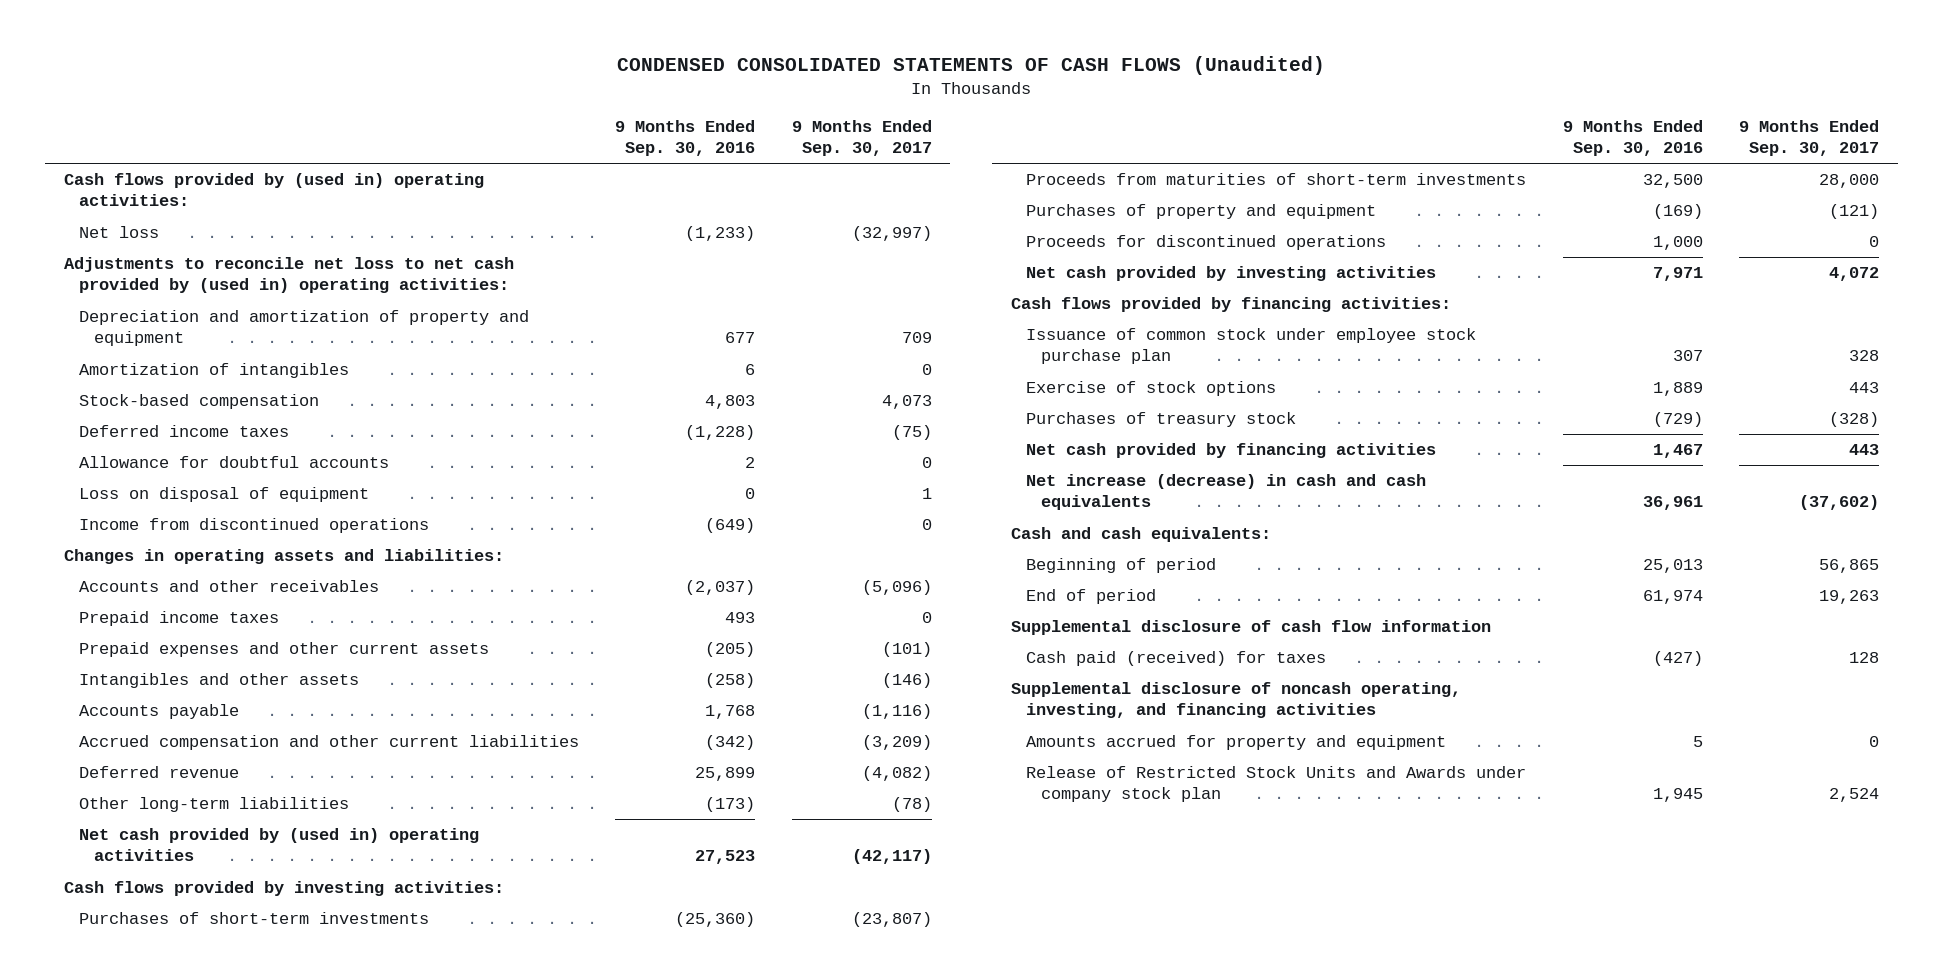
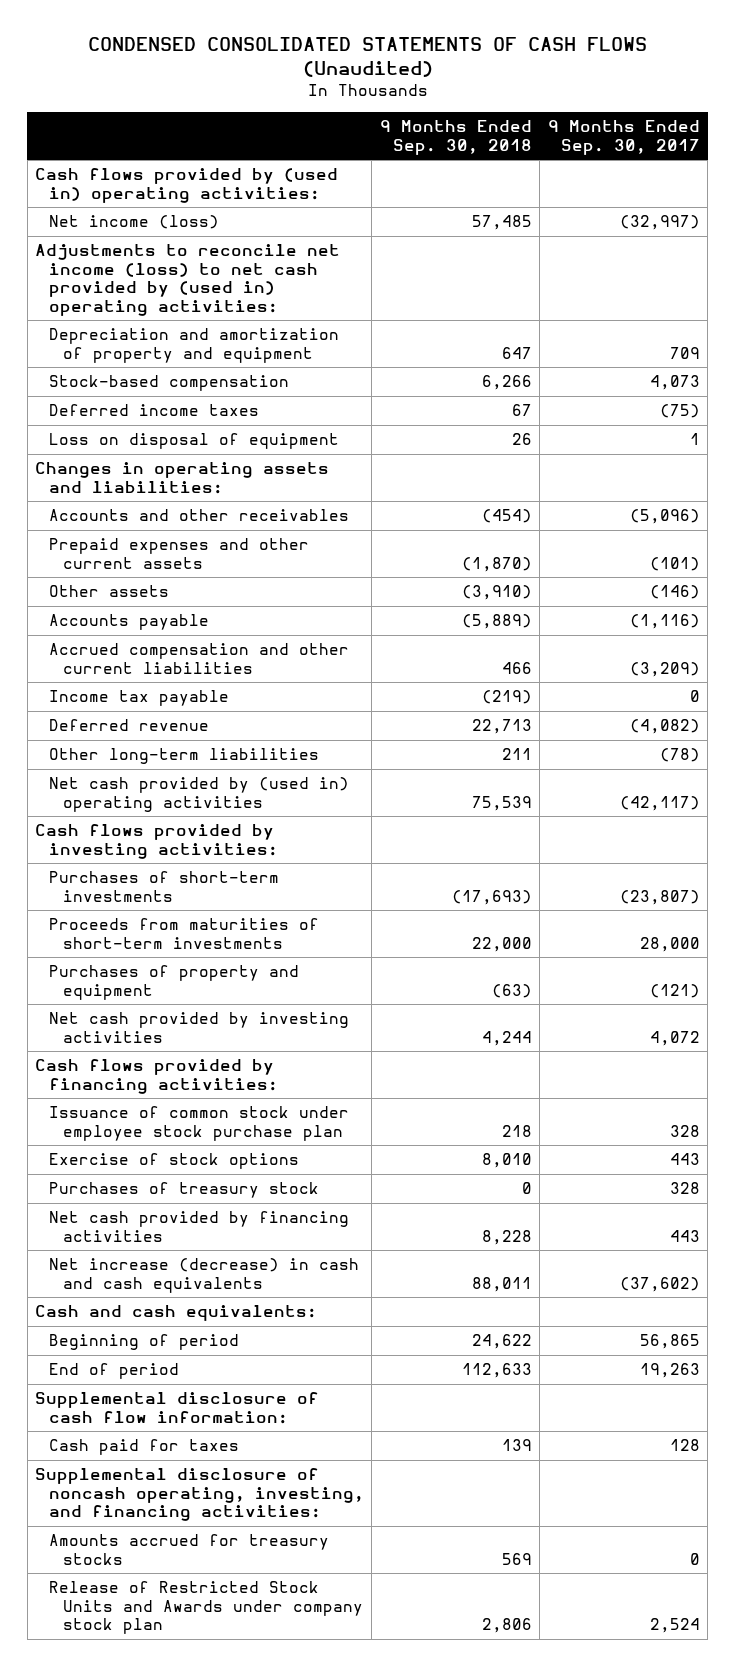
- | 9 Months Ended Sep. 30, 2016 | 9 Months Ended Sep. 30, 2017
+ | 9 Months Ended Sep. 30, 2018 | 9 Months Ended Sep. 30, 2017
- Net loss | (1,233) | (32,997)
- Adjustments to reconcile net loss to net cash provided by (used in) operating activities:
+ Net income (loss) | 57,485 | (32,997)
+ Adjustments to reconcile net income (loss) to net cash provided by (used in) operating activities:
- Amortization of intangibles | 6 | 0
- Allowance for doubtful accounts | 2 | 0
- Income from discontinued operations | (649) | 0
- Prepaid income taxes | 493 | 0
- Intangibles and other assets | (258) | (146)
+ Other assets | (3,910) | (146)
+ Income tax payable | (219) | 0
- Proceeds for discontinued operations | 1,000 | 0
- Purchases of treasury stock | (729) | (328)
+ Purchases of treasury stock | 0 | 328
- Supplemental disclosure of cash flow information
- Cash paid (received) for taxes | (427) | 128
- Supplemental disclosure of noncash operating, investing, and financing activities
- Amounts accrued for property and equipment | 5 | 0
+ Supplemental disclosure of cash flow information:
+ Cash paid for taxes | 139 | 128
+ Supplemental disclosure of noncash operating, investing, and financing activities:
+ Amounts accrued for treasury stocks | 569 | 0

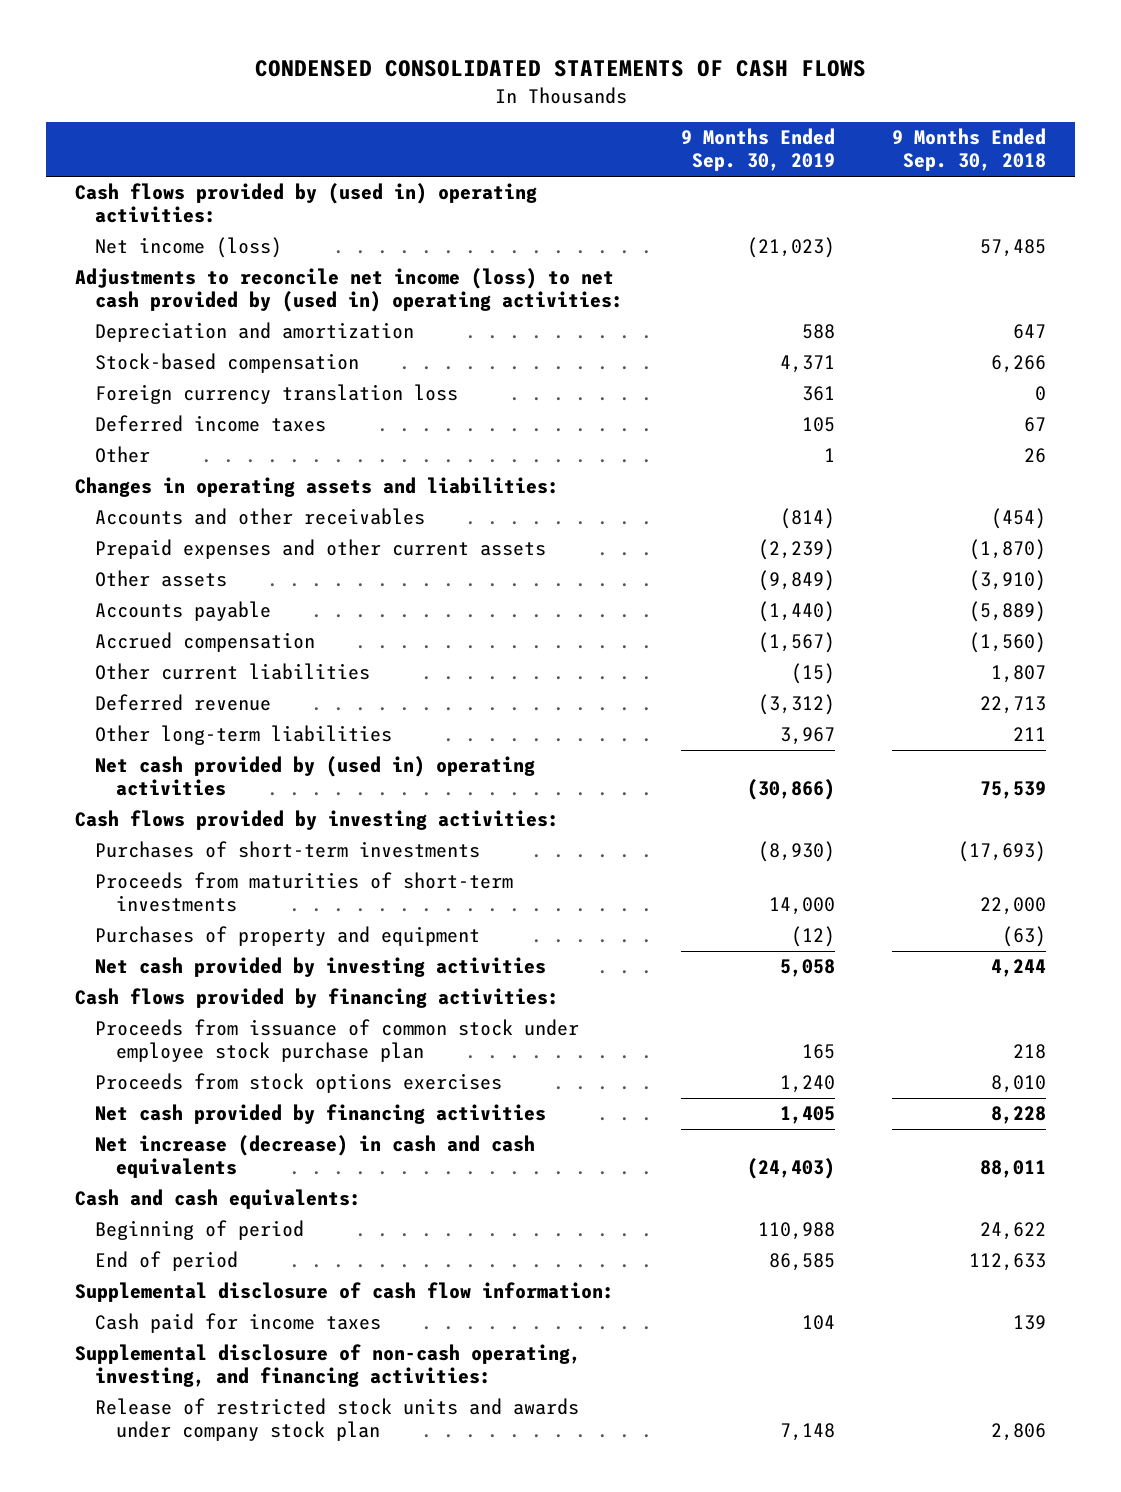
- CONDENSED CONSOLIDATED STATEMENTS OF CASH FLOWS (Unaudited)
+ CONDENSED CONSOLIDATED STATEMENTS OF CASH FLOWS
- | 9 Months Ended Sep. 30, 2018 | 9 Months Ended Sep. 30, 2017
+ | 9 Months Ended Sep. 30, 2019 | 9 Months Ended Sep. 30, 2018
- Depreciation and amortization of property and equipment | 647 | 709
+ Depreciation and amortization | 588 | 647
+ Foreign currency translation loss | 361 | 0
- Loss on disposal of equipment | 26 | 1
+ Other | 1 | 26
- Accrued compensation and other current liabilities | 466 | (3,209)
- Income tax payable | (219) | 0
+ Accrued compensation | (1,567) | (1,560)
+ Other current liabilities | (15) | 1,807
- Issuance of common stock under employee stock purchase plan | 218 | 328
- Exercise of stock options | 8,010 | 443
- Purchases of treasury stock | 0 | 328
+ Proceeds from issuance of common stock under employee stock purchase plan | 165 | 218
+ Proceeds from stock options exercises | 1,240 | 8,010
- Cash paid for taxes | 139 | 128
- Supplemental disclosure of noncash operating, investing, and financing activities:
- Amounts accrued for treasury stocks | 569 | 0
- Release of Restricted Stock Units and Awards under company stock plan | 2,806 | 2,524
+ Cash paid for income taxes | 104 | 139
+ Supplemental disclosure of non-cash operating, investing, and financing activities:
+ Release of restricted stock units and awards under company stock plan | 7,148 | 2,806

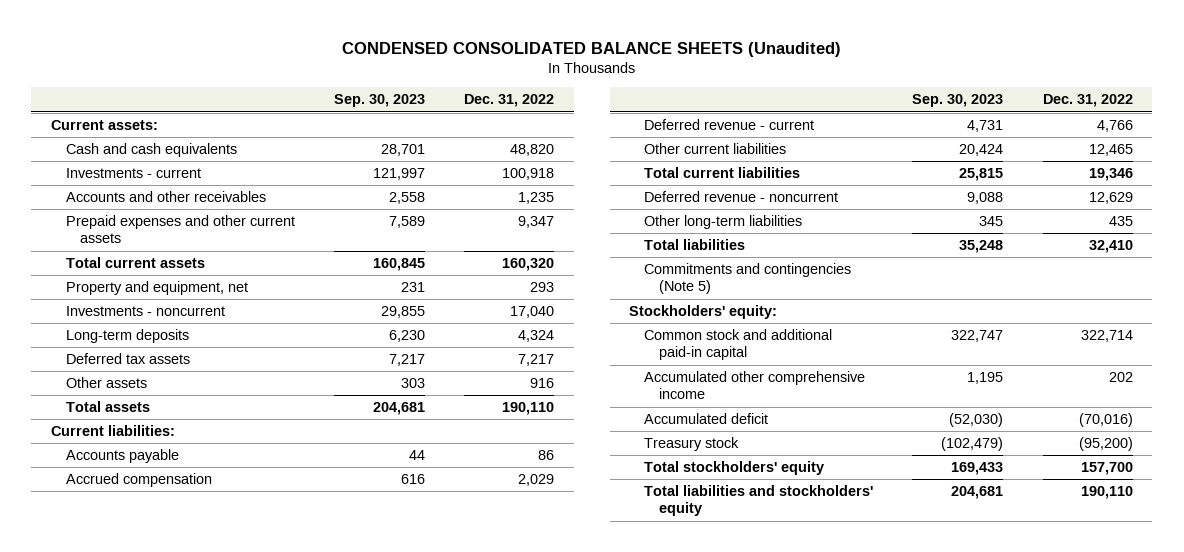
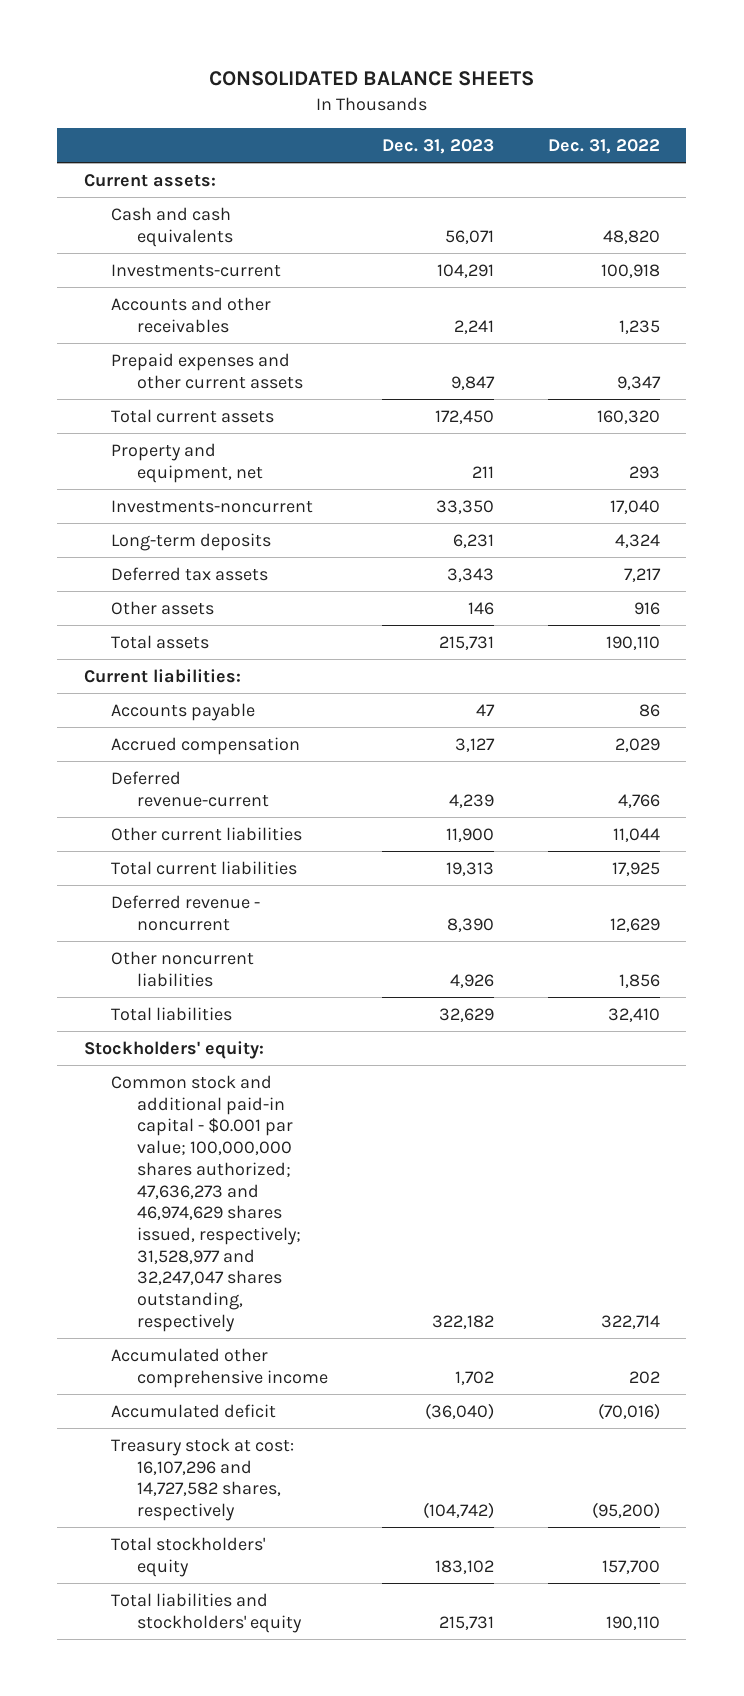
- CONDENSED CONSOLIDATED BALANCE SHEETS (Unaudited)
+ CONSOLIDATED BALANCE SHEETS
- | Sep. 30, 2023 | Dec. 31, 2022
+ | Dec. 31, 2023 | Dec. 31, 2022
- Investments - current | 121,997 | 100,918
+ Investments-current | 104,291 | 100,918
- Investments - noncurrent | 29,855 | 17,040
+ Investments-noncurrent | 33,350 | 17,040
- Deferred revenue - current | 4,731 | 4,766
- Other current liabilities | 20,424 | 12,465
- Total current liabilities | 25,815 | 19,346
+ Deferred revenue-current | 4,239 | 4,766
+ Other current liabilities | 11,900 | 11,044
+ Total current liabilities | 19,313 | 17,925
- Other long-term liabilities | 345 | 435
+ Other noncurrent liabilities | 4,926 | 1,856
- Commitments and contingencies (Note 5)
- Common stock and additional paid-in capital | 322,747 | 322,714
+ Common stock and additional paid-in capital - $0.001 par value; 100,000,000 shares authorized; 47,636,273 and 46,974,629 shares issued, respectively; 31,528,977 and 32,247,047 shares outstanding, respectively | 322,182 | 322,714
- Treasury stock | (102,479) | (95,200)
+ Treasury stock at cost: 16,107,296 and 14,727,582 shares, respectively | (104,742) | (95,200)

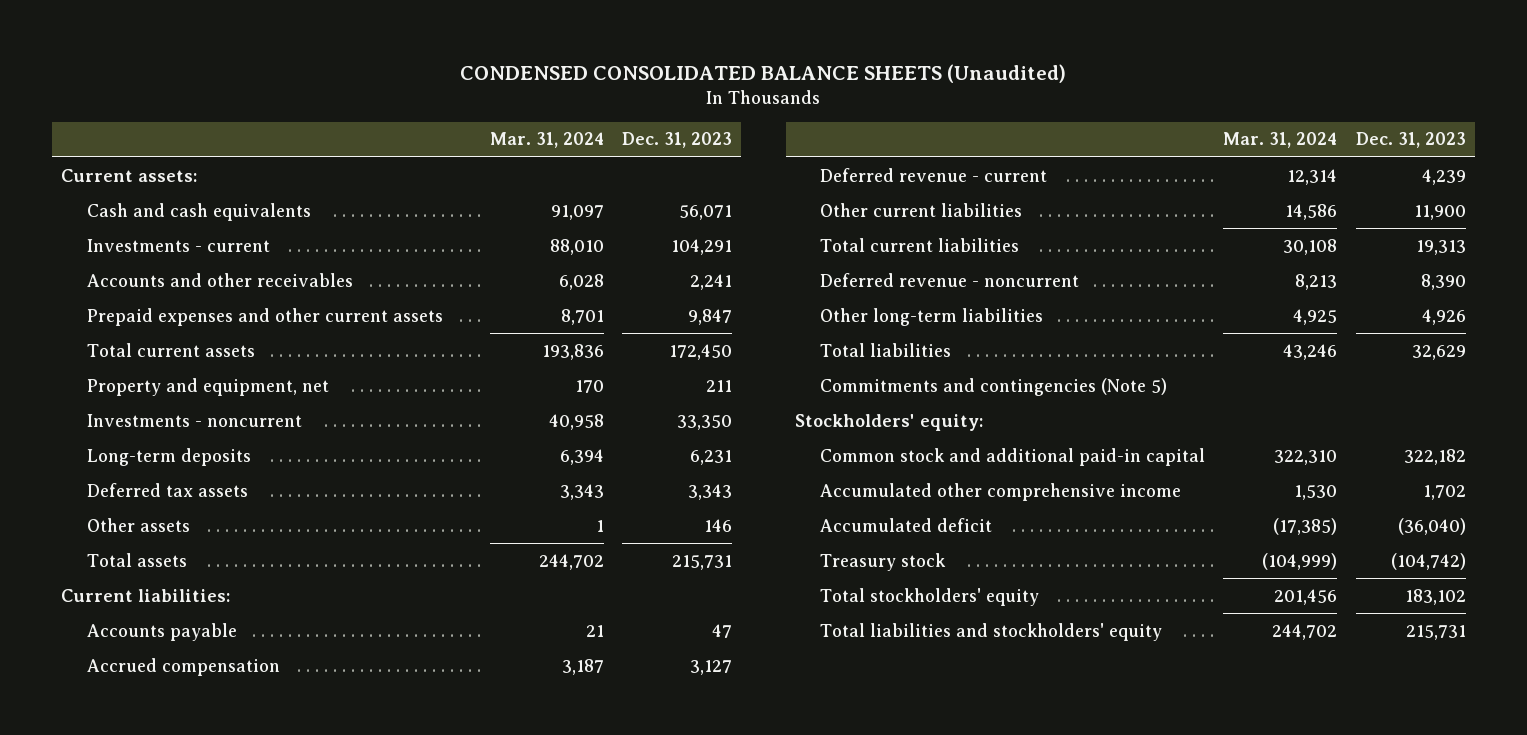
- CONSOLIDATED BALANCE SHEETS
+ CONDENSED CONSOLIDATED BALANCE SHEETS (Unaudited)
- | Dec. 31, 2023 | Dec. 31, 2022
+ | Mar. 31, 2024 | Dec. 31, 2023
- Investments-current | 104,291 | 100,918
+ Investments - current | 88,010 | 104,291
- Investments-noncurrent | 33,350 | 17,040
+ Investments - noncurrent | 40,958 | 33,350
- Deferred revenue-current | 4,239 | 4,766
+ Deferred revenue - current | 12,314 | 4,239
- Other noncurrent liabilities | 4,926 | 1,856
+ Other long-term liabilities | 4,925 | 4,926
+ Commitments and contingencies (Note 5)
- Common stock and additional paid-in capital - $0.001 par value; 100,000,000 shares authorized; 47,636,273 and 46,974,629 shares issued, respectively; 31,528,977 and 32,247,047 shares outstanding, respectively | 322,182 | 322,714
+ Common stock and additional paid-in capital | 322,310 | 322,182
- Treasury stock at cost: 16,107,296 and 14,727,582 shares, respectively | (104,742) | (95,200)
+ Treasury stock | (104,999) | (104,742)

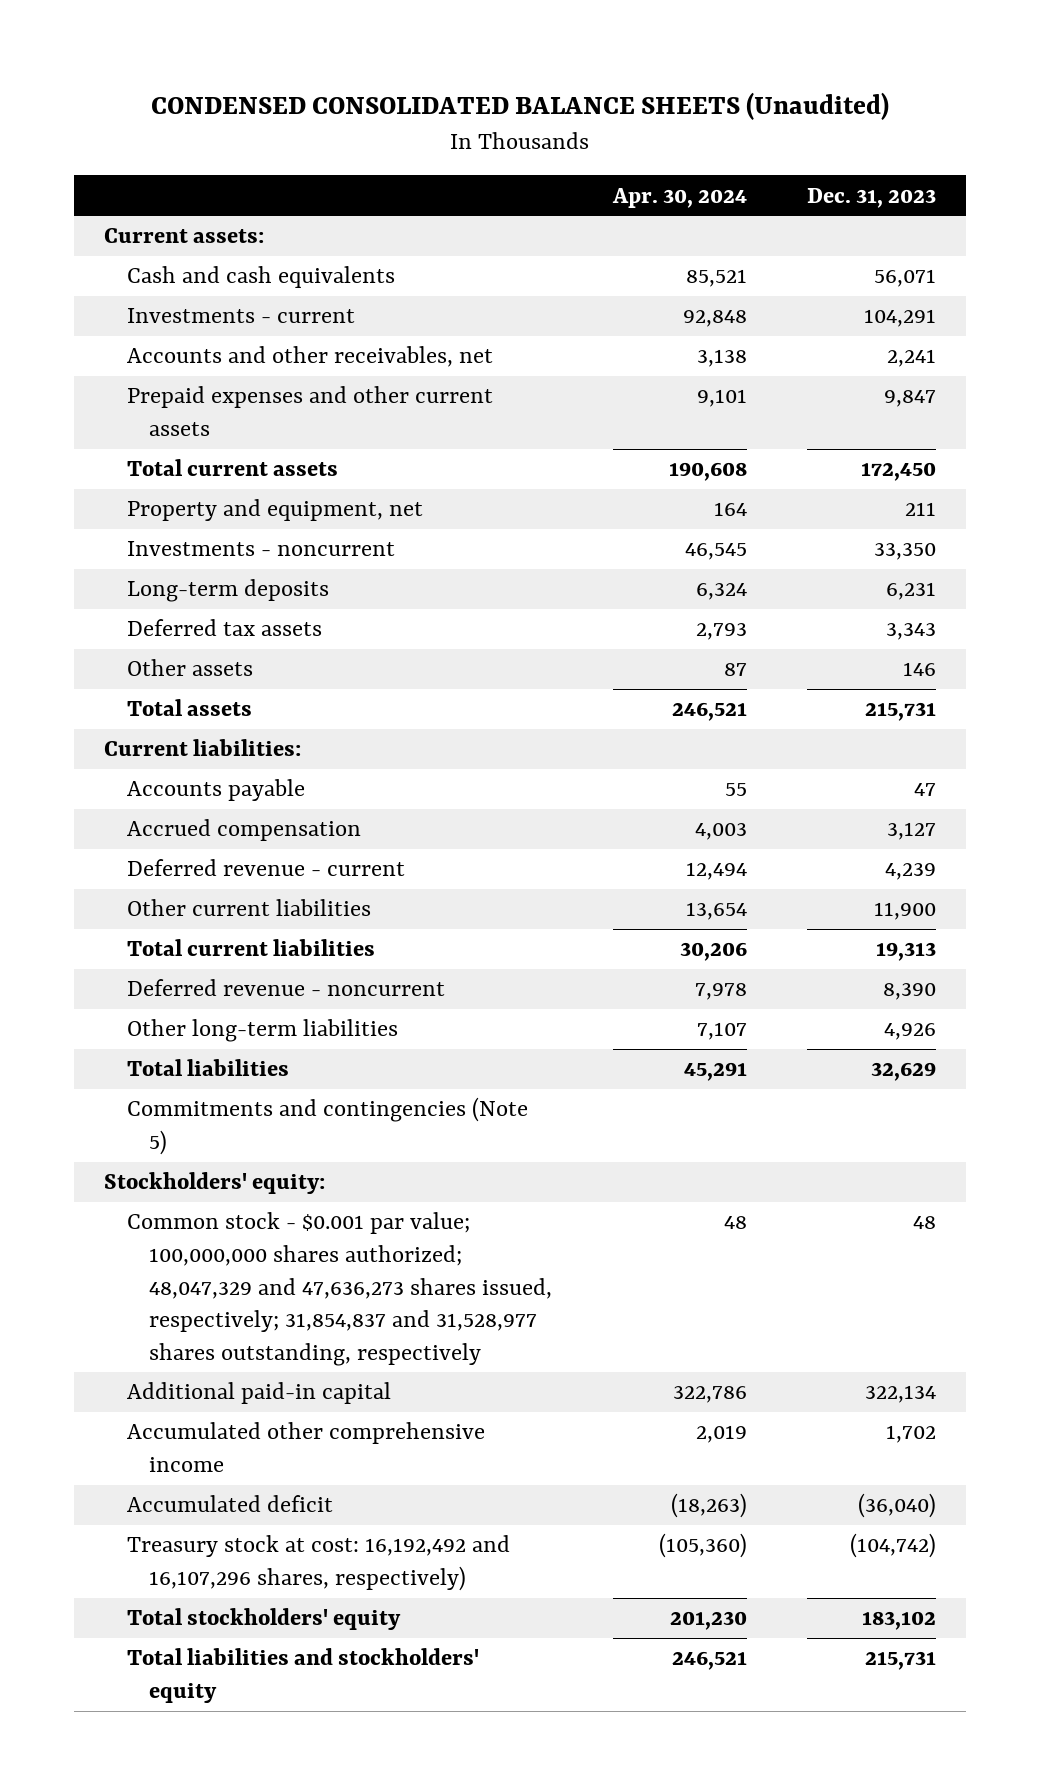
- | Mar. 31, 2024 | Dec. 31, 2023
+ | Apr. 30, 2024 | Dec. 31, 2023
- Accounts and other receivables | 6,028 | 2,241
+ Accounts and other receivables, net | 3,138 | 2,241
- Common stock and additional paid-in capital | 322,310 | 322,182
+ Common stock - $0.001 par value; 100,000,000 shares authorized; 48,047,329 and 47,636,273 shares issued, respectively; 31,854,837 and 31,528,977 shares outstanding, respectively | 48 | 48
+ Additional paid-in capital | 322,786 | 322,134
- Treasury stock | (104,999) | (104,742)
+ Treasury stock at cost: 16,192,492 and 16,107,296 shares, respectively) | (105,360) | (104,742)

